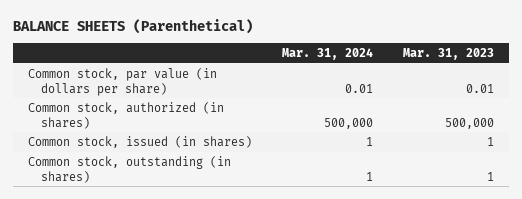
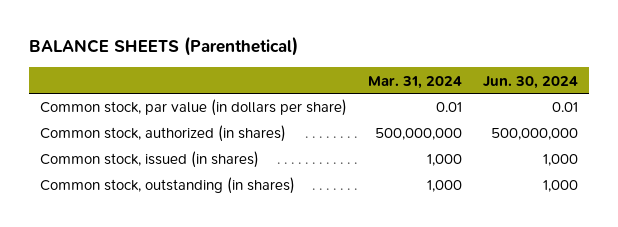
- | Mar. 31, 2024 | Mar. 31, 2023
+ | Mar. 31, 2024 | Jun. 30, 2024
- Common stock, authorized (in shares) | 500,000 | 500,000
- Common stock, issued (in shares) | 1 | 1
- Common stock, outstanding (in shares) | 1 | 1
+ Common stock, authorized (in shares) | 500,000,000 | 500,000,000
+ Common stock, issued (in shares) | 1,000 | 1,000
+ Common stock, outstanding (in shares) | 1,000 | 1,000

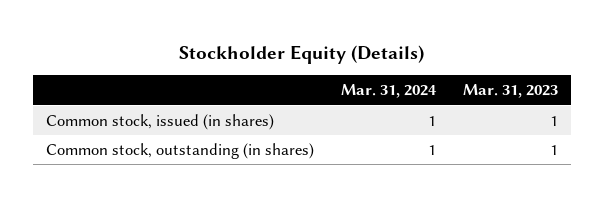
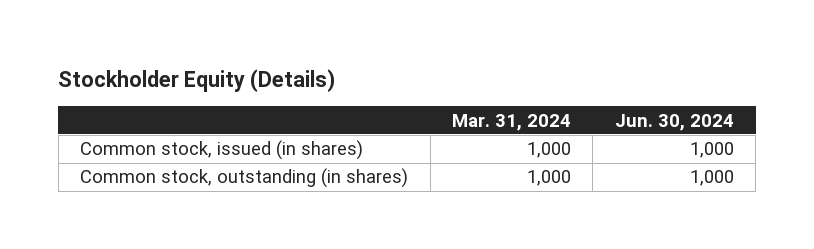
- | Mar. 31, 2024 | Mar. 31, 2023
+ | Mar. 31, 2024 | Jun. 30, 2024
- Common stock, issued (in shares) | 1 | 1
- Common stock, outstanding (in shares) | 1 | 1
+ Common stock, issued (in shares) | 1,000 | 1,000
+ Common stock, outstanding (in shares) | 1,000 | 1,000

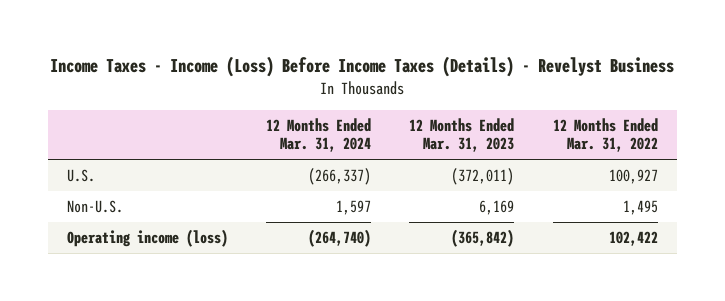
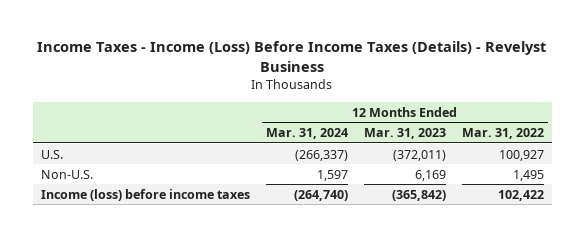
- Operating income (loss) | (264,740) | (365,842) | 102,422
+ Income (loss) before income taxes | (264,740) | (365,842) | 102,422

